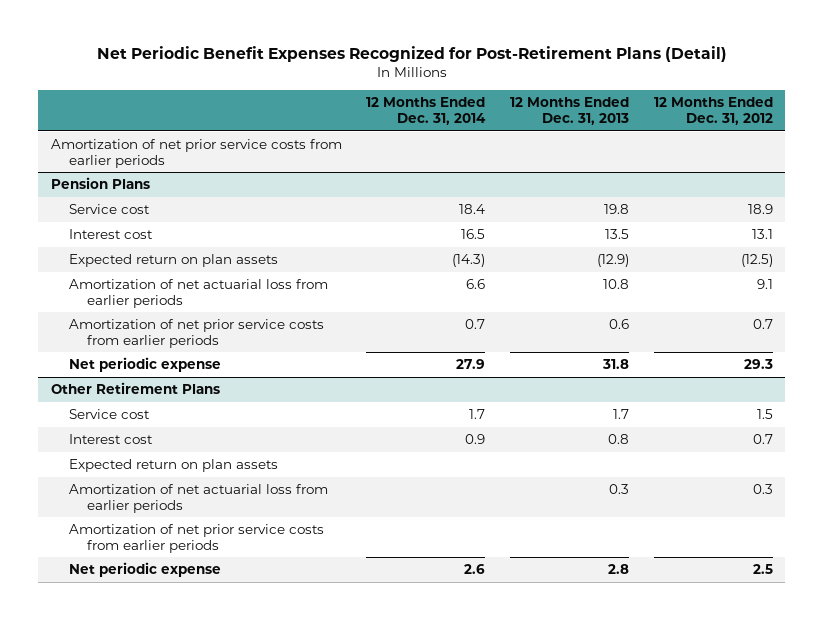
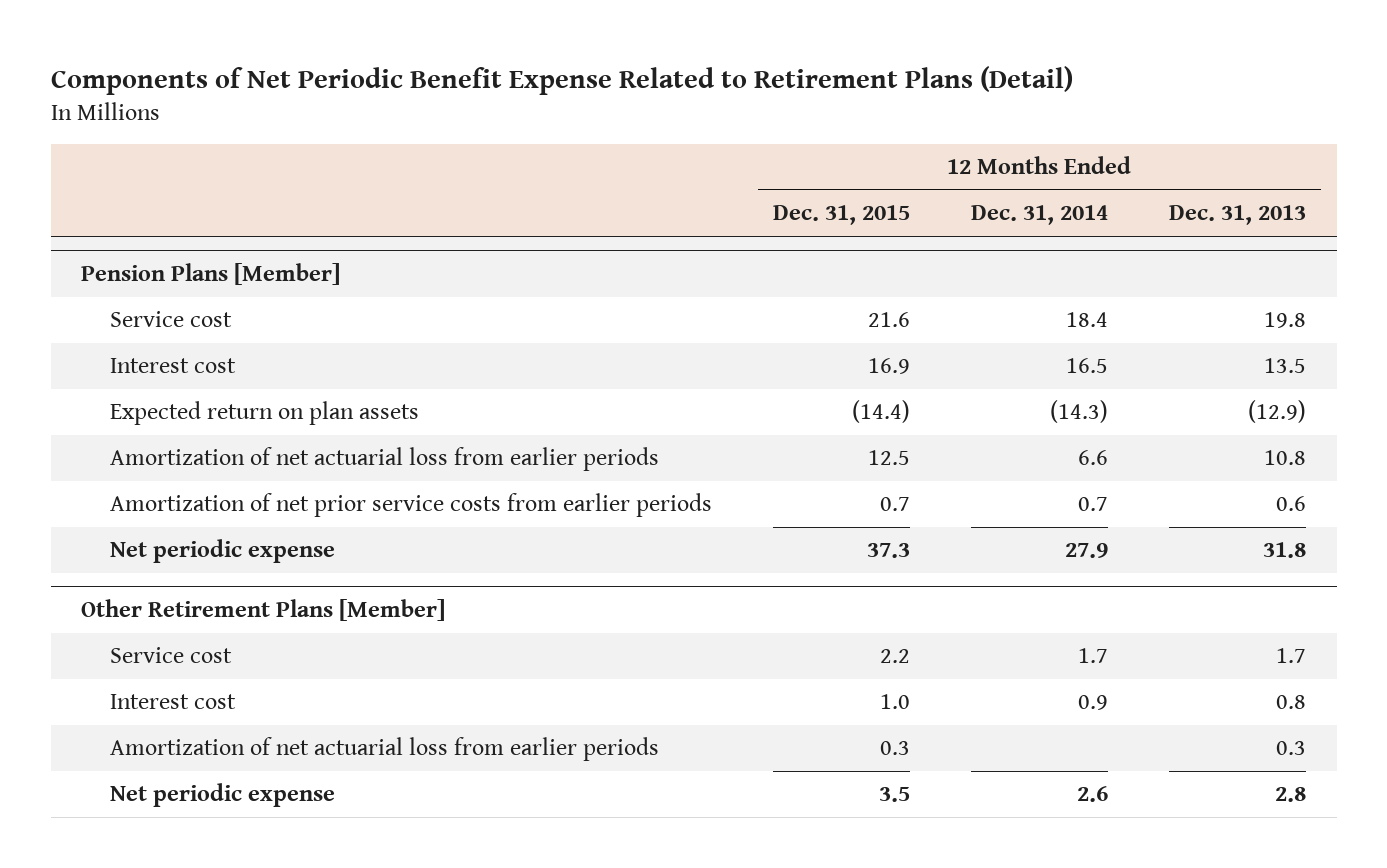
- Net Periodic Benefit Expenses Recognized for Post-Retirement Plans (Detail)
+ Components of Net Periodic Benefit Expense Related to Retirement Plans (Detail)
- | 12 Months Ended Dec. 31, 2014 | 12 Months Ended Dec. 31, 2013 | 12 Months Ended Dec. 31, 2012
+ | 12 Months Ended Dec. 31, 2015 | 12 Months Ended Dec. 31, 2014 | 12 Months Ended Dec. 31, 2013
- Amortization of net prior service costs from earlier periods
- Pension Plans
+ Pension Plans [Member]
- Other Retirement Plans
+ Other Retirement Plans [Member]
- Expected return on plan assets
- Amortization of net prior service costs from earlier periods

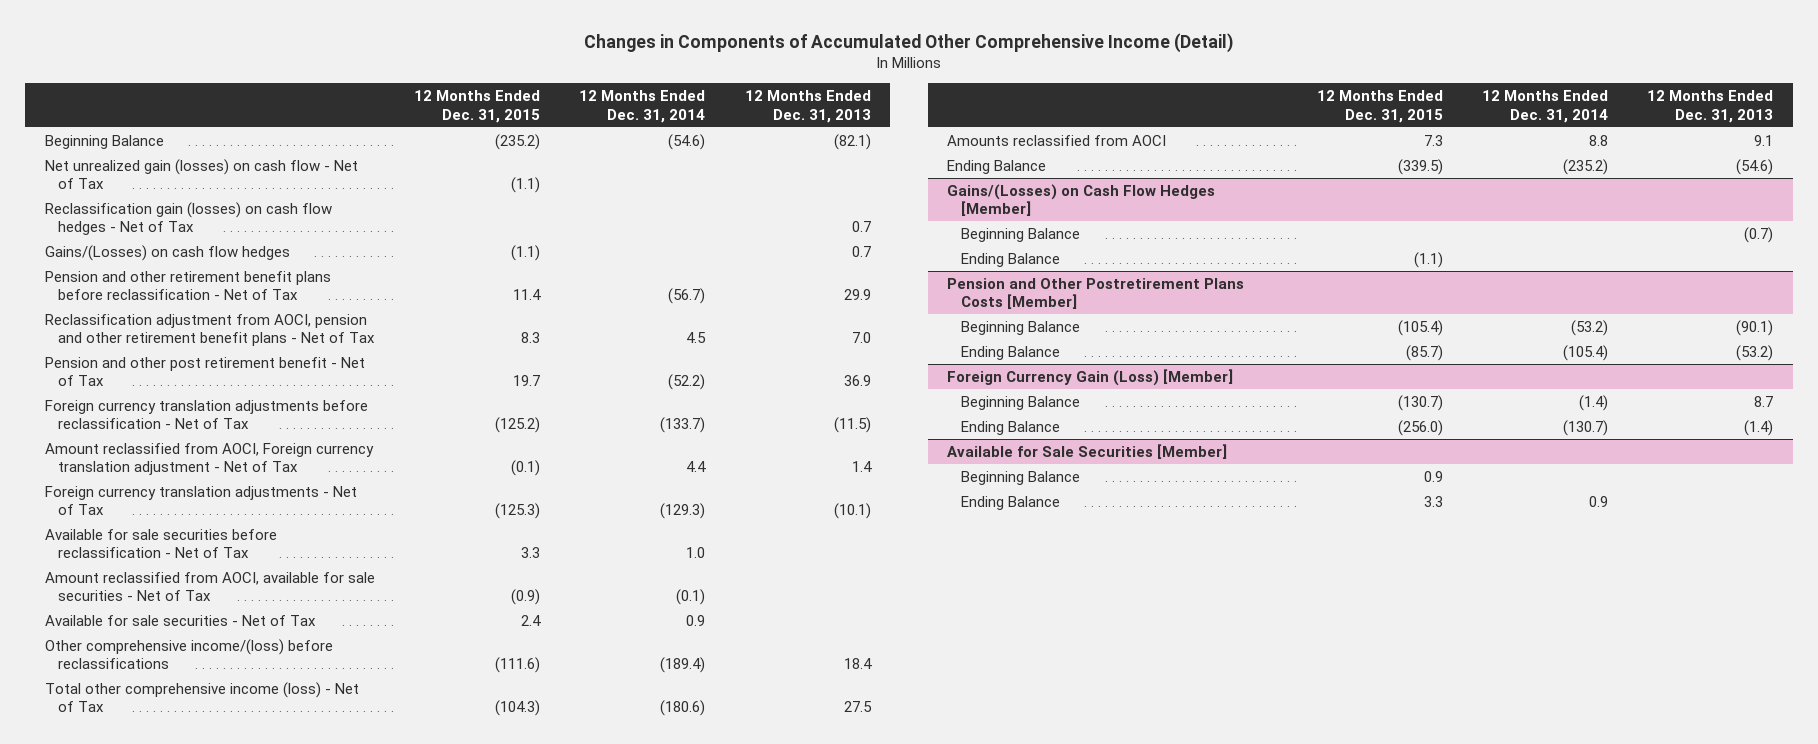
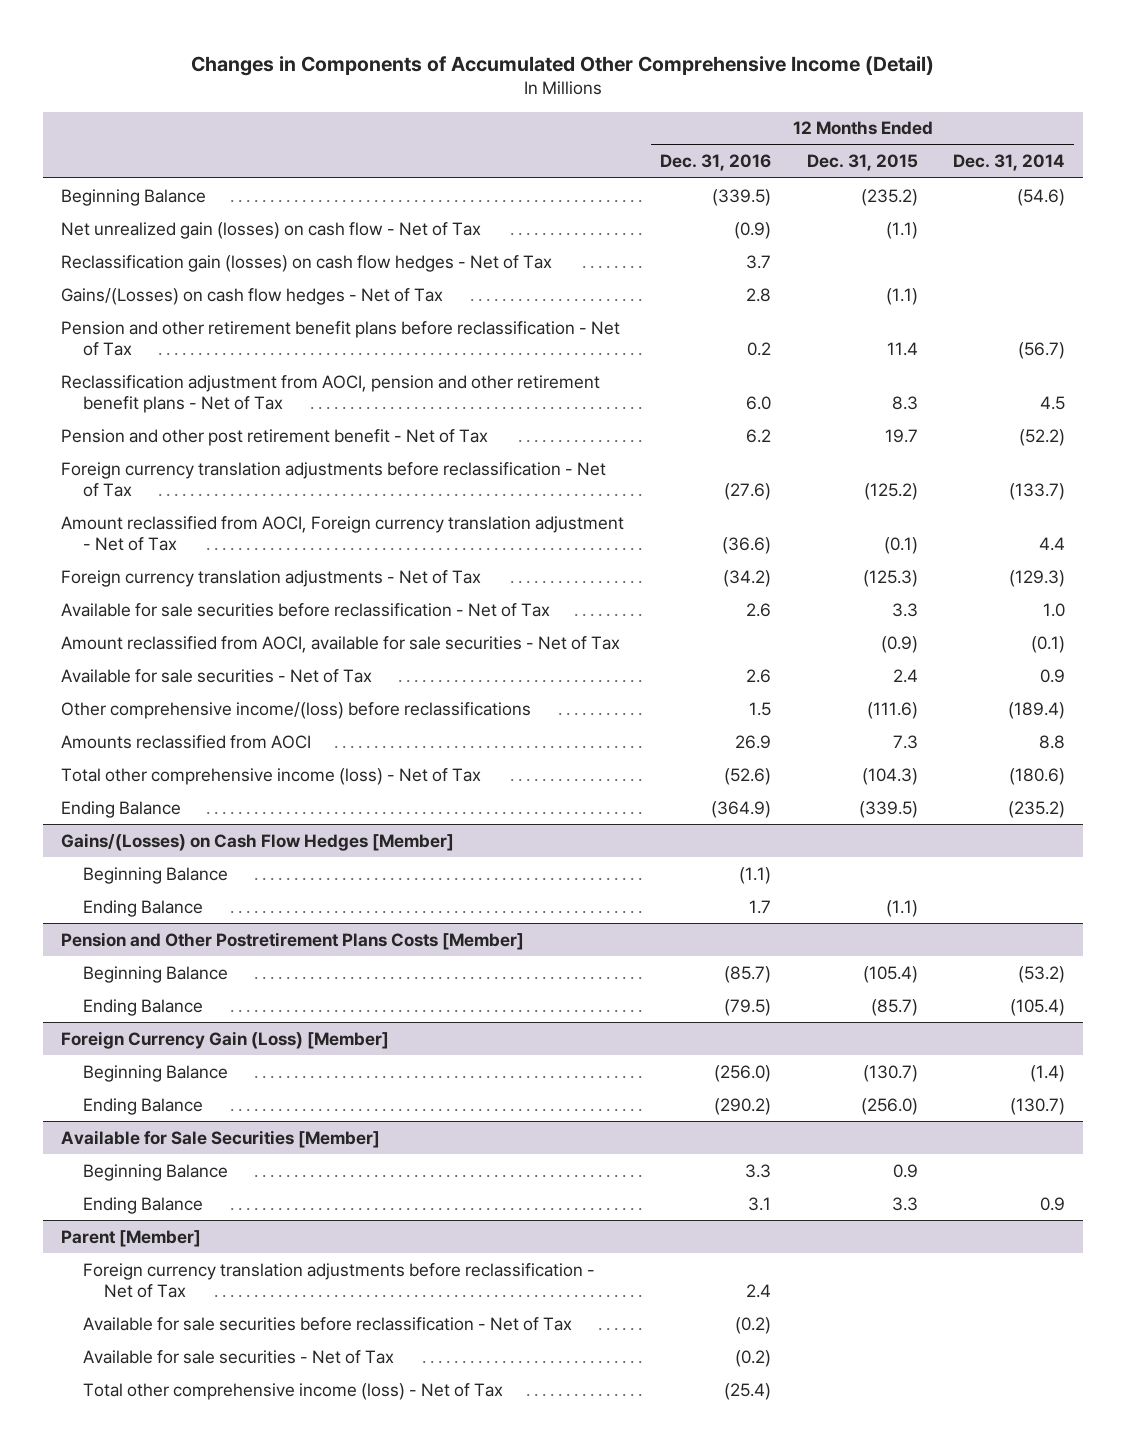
- | 12 Months Ended Dec. 31, 2015 | 12 Months Ended Dec. 31, 2014 | 12 Months Ended Dec. 31, 2013
+ | 12 Months Ended Dec. 31, 2016 | 12 Months Ended Dec. 31, 2015 | 12 Months Ended Dec. 31, 2014
- Gains/(Losses) on cash flow hedges | (1.1) | | 0.7
+ Gains/(Losses) on cash flow hedges - Net of Tax | 2.8 | (1.1) |
moved down: Total other comprehensive income (loss) - Net of Tax | (52.6) | (104.3) | (180.6)
+ Parent [Member]
+ Foreign currency translation adjustments before reclassification - Net of Tax | 2.4 | |
+ Available for sale securities before reclassification - Net of Tax | (0.2) | |
+ Available for sale securities - Net of Tax | (0.2) | |
+ Total other comprehensive income (loss) - Net of Tax | (25.4) | |

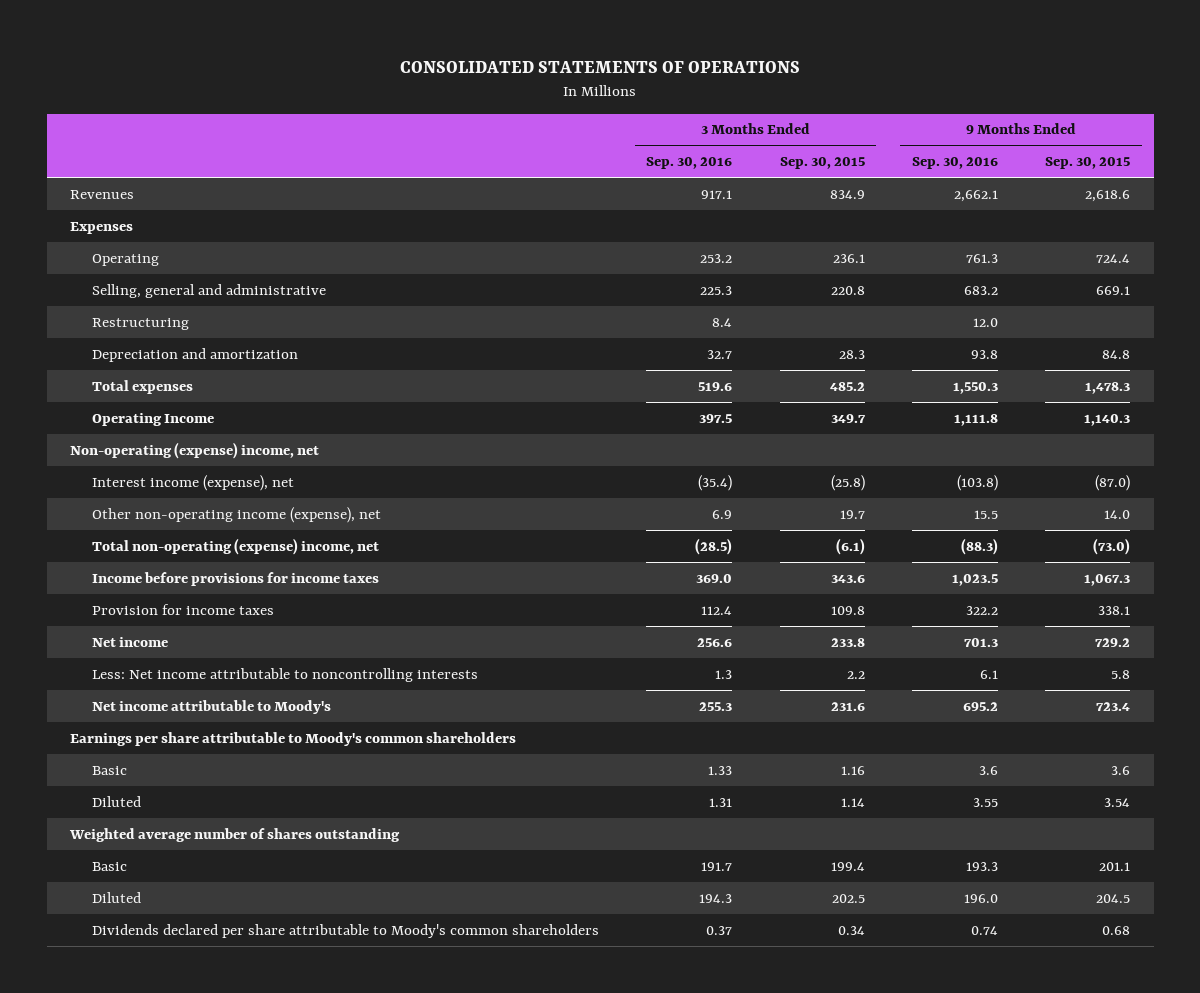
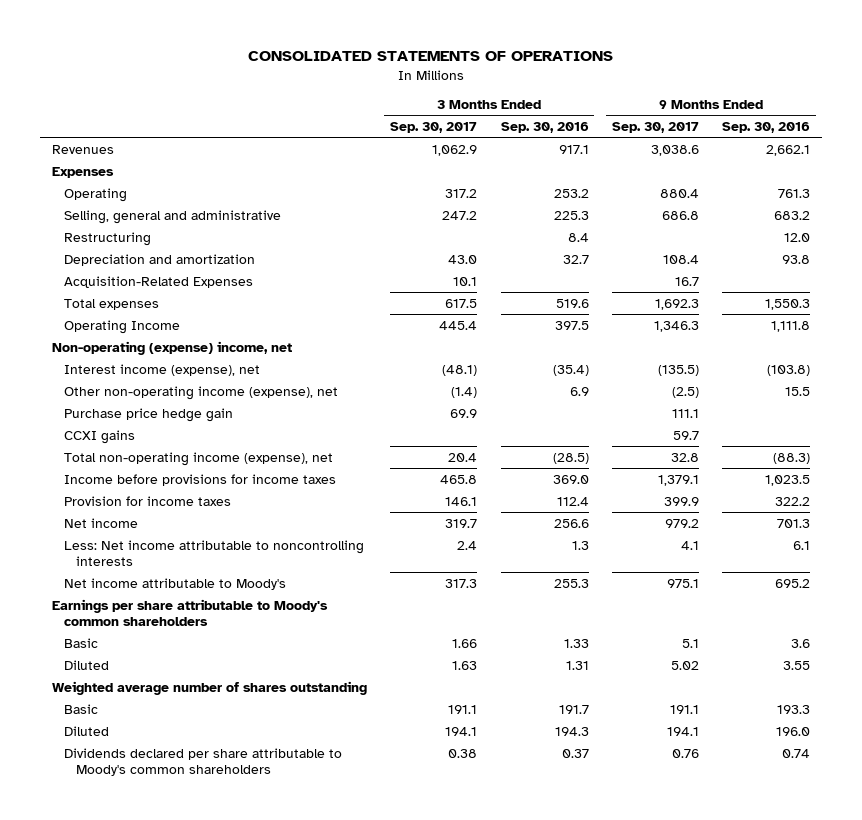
- | 3 Months Ended Sep. 30, 2016 | 3 Months Ended Sep. 30, 2015 | 9 Months Ended Sep. 30, 2016 | 9 Months Ended Sep. 30, 2015
+ | 3 Months Ended Sep. 30, 2017 | 3 Months Ended Sep. 30, 2016 | 9 Months Ended Sep. 30, 2017 | 9 Months Ended Sep. 30, 2016
+ Acquisition-Related Expenses | 10.1 | | 16.7 |
- Total non-operating (expense) income, net | (28.5) | (6.1) | (88.3) | (73.0)
+ Purchase price hedge gain | 69.9 | | 111.1 |
+ CCXI gains | | | 59.7 |
+ Total non-operating income (expense), net | 20.4 | (28.5) | 32.8 | (88.3)

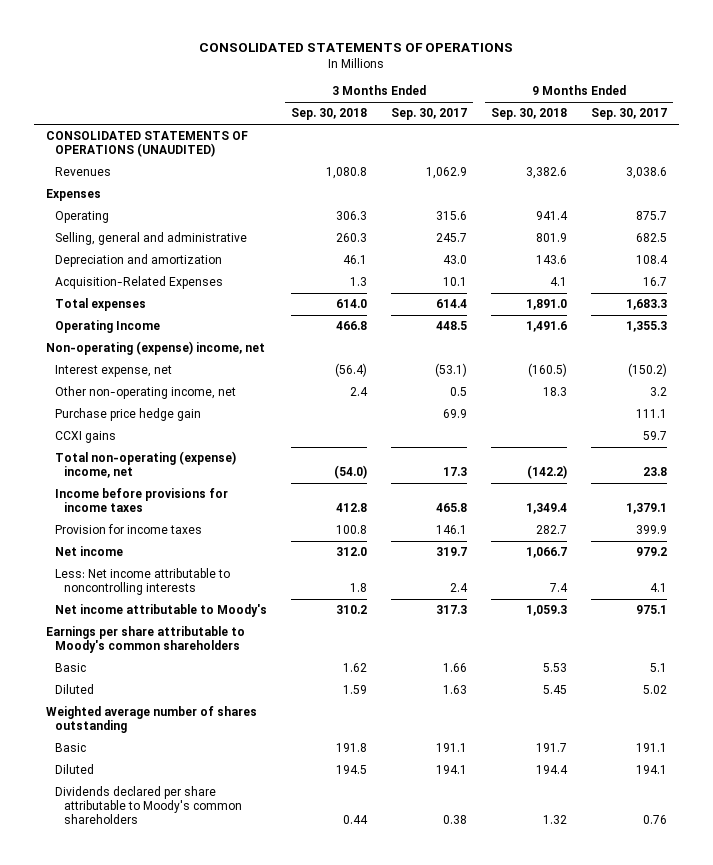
- | 3 Months Ended Sep. 30, 2017 | 3 Months Ended Sep. 30, 2016 | 9 Months Ended Sep. 30, 2017 | 9 Months Ended Sep. 30, 2016
+ | 3 Months Ended Sep. 30, 2018 | 3 Months Ended Sep. 30, 2017 | 9 Months Ended Sep. 30, 2018 | 9 Months Ended Sep. 30, 2017
+ CONSOLIDATED STATEMENTS OF OPERATIONS (UNAUDITED)
- Operating | 317.2 | 253.2 | 880.4 | 761.3
- Selling, general and administrative | 247.2 | 225.3 | 686.8 | 683.2
- Restructuring | | 8.4 | | 12.0
+ Operating | 306.3 | 315.6 | 941.4 | 875.7
+ Selling, general and administrative | 260.3 | 245.7 | 801.9 | 682.5
- Total expenses | 617.5 | 519.6 | 1,692.3 | 1,550.3
- Operating Income | 445.4 | 397.5 | 1,346.3 | 1,111.8
+ Total expenses | 614.0 | 614.4 | 1,891.0 | 1,683.3
+ Operating Income | 466.8 | 448.5 | 1,491.6 | 1,355.3
- Interest income (expense), net | (48.1) | (35.4) | (135.5) | (103.8)
- Other non-operating income (expense), net | (1.4) | 6.9 | (2.5) | 15.5
+ Interest expense, net | (56.4) | (53.1) | (160.5) | (150.2)
+ Other non-operating income, net | 2.4 | 0.5 | 18.3 | 3.2
- Total non-operating income (expense), net | 20.4 | (28.5) | 32.8 | (88.3)
+ Total non-operating (expense) income, net | (54.0) | 17.3 | (142.2) | 23.8

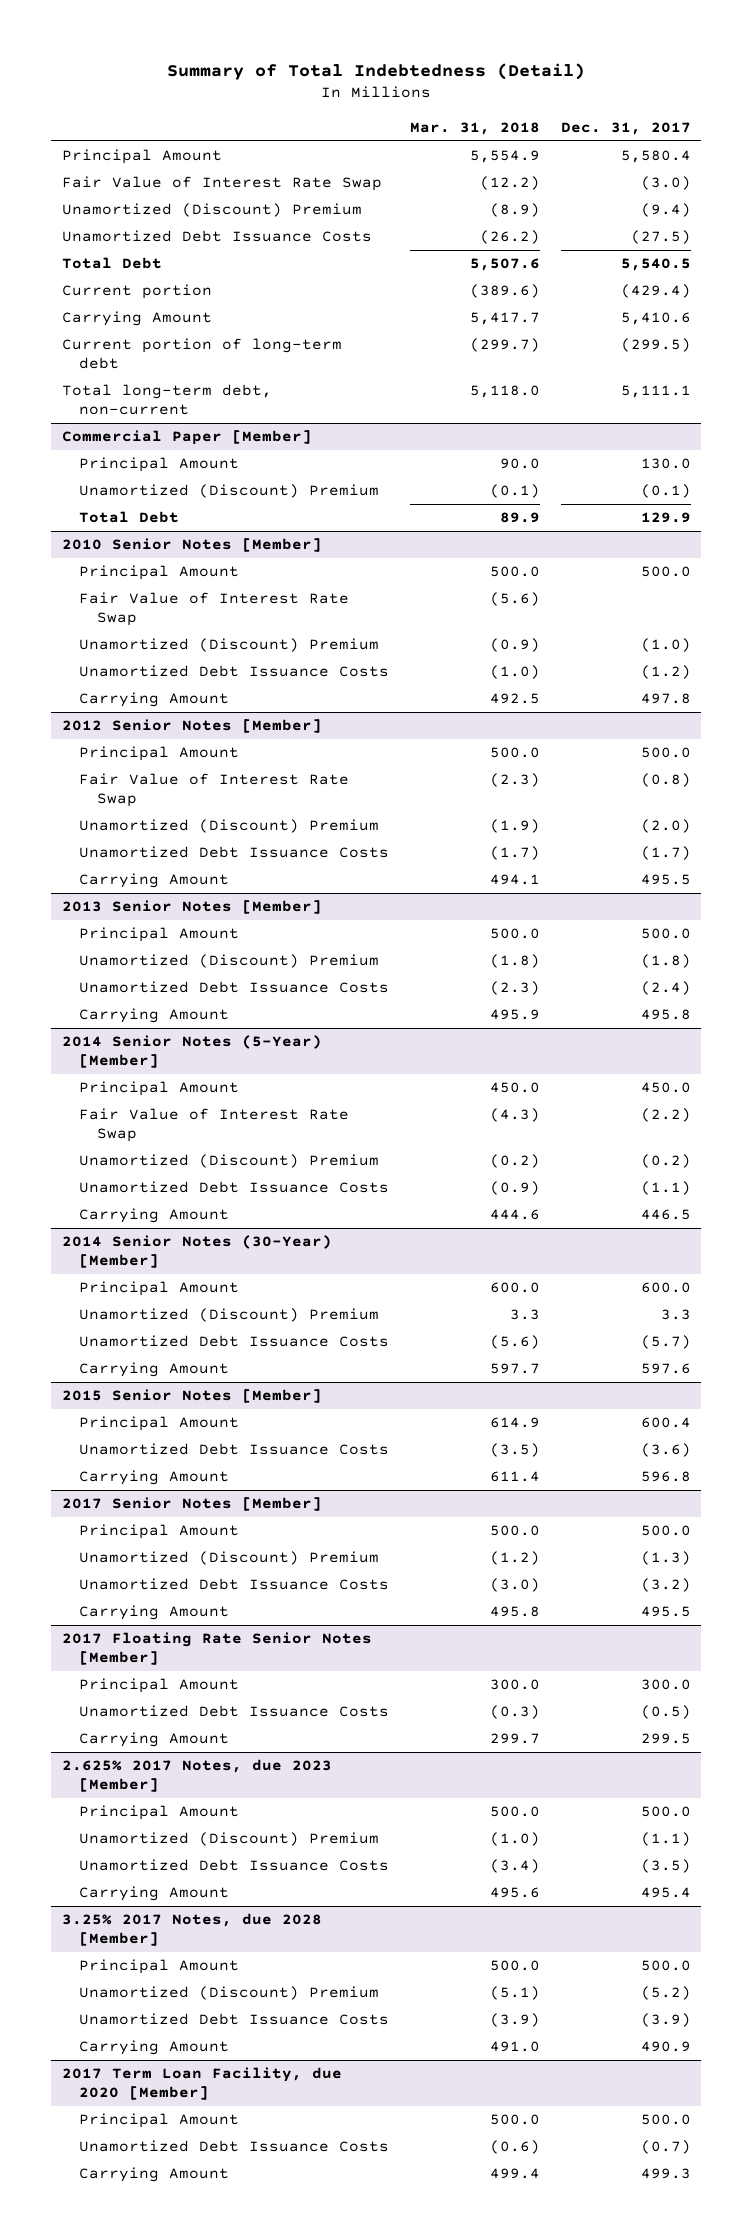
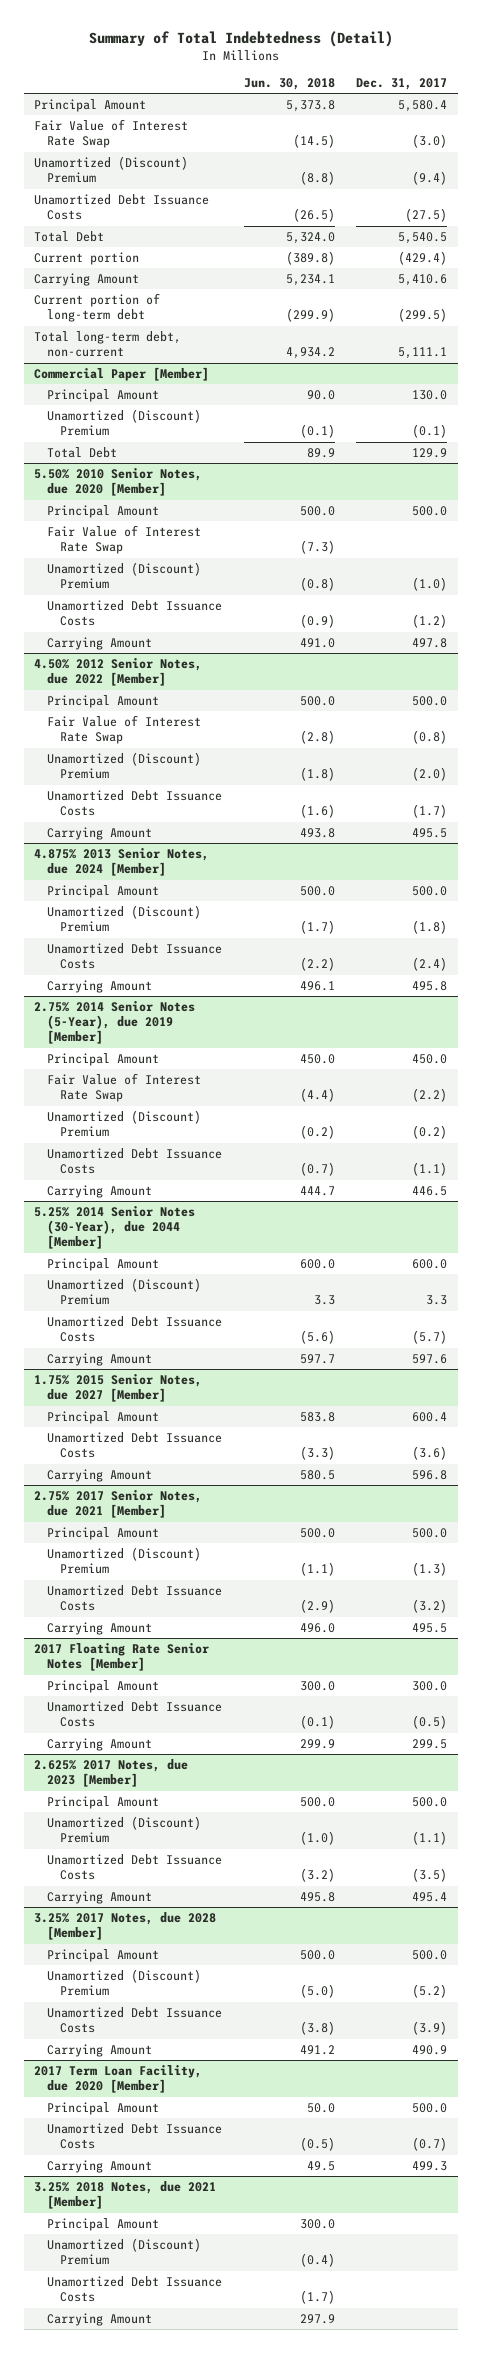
- | Mar. 31, 2018 | Dec. 31, 2017
+ | Jun. 30, 2018 | Dec. 31, 2017
- 2010 Senior Notes [Member]
+ 5.50% 2010 Senior Notes, due 2020 [Member]
- 2012 Senior Notes [Member]
+ 4.50% 2012 Senior Notes, due 2022 [Member]
- 2013 Senior Notes [Member]
+ 4.875% 2013 Senior Notes, due 2024 [Member]
- 2014 Senior Notes (5-Year) [Member]
+ 2.75% 2014 Senior Notes (5-Year), due 2019 [Member]
- 2014 Senior Notes (30-Year) [Member]
+ 5.25% 2014 Senior Notes (30-Year), due 2044 [Member]
- 2015 Senior Notes [Member]
+ 1.75% 2015 Senior Notes, due 2027 [Member]
- 2017 Senior Notes [Member]
+ 2.75% 2017 Senior Notes, due 2021 [Member]
+ 3.25% 2018 Notes, due 2021 [Member]
+ Principal Amount | 300.0 |
+ Unamortized (Discount) Premium | (0.4) |
+ Unamortized Debt Issuance Costs | (1.7) |
+ Carrying Amount | 297.9 |

